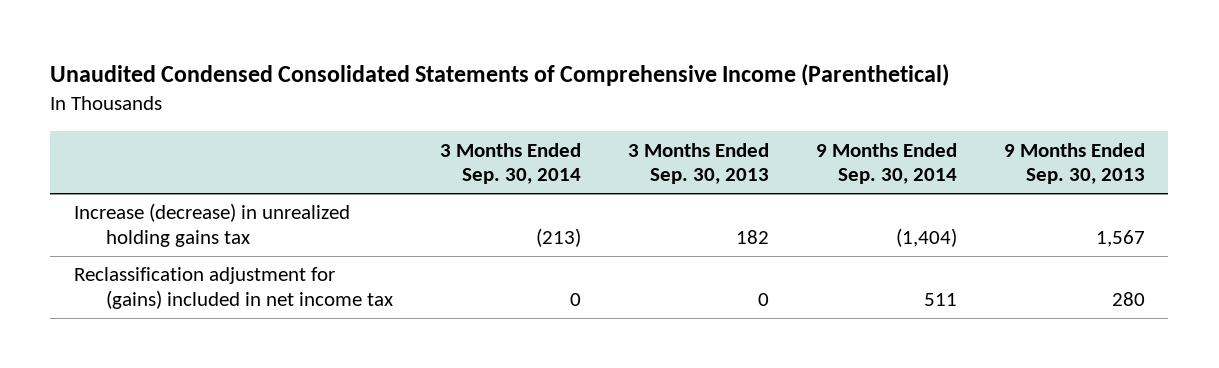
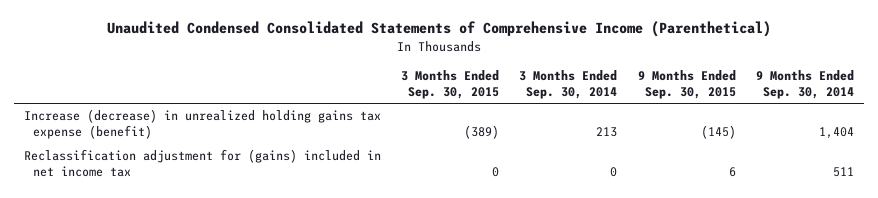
- | 3 Months Ended Sep. 30, 2014 | 3 Months Ended Sep. 30, 2013 | 9 Months Ended Sep. 30, 2014 | 9 Months Ended Sep. 30, 2013
+ | 3 Months Ended Sep. 30, 2015 | 3 Months Ended Sep. 30, 2014 | 9 Months Ended Sep. 30, 2015 | 9 Months Ended Sep. 30, 2014
- Increase (decrease) in unrealized holding gains tax | (213) | 182 | (1,404) | 1,567
+ Increase (decrease) in unrealized holding gains tax expense (benefit) | (389) | 213 | (145) | 1,404

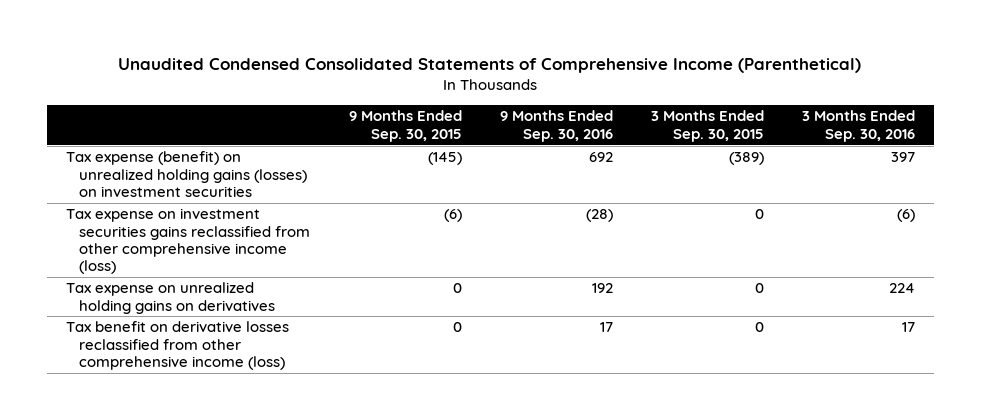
- | 3 Months Ended Sep. 30, 2015 | 3 Months Ended Sep. 30, 2014 | 9 Months Ended Sep. 30, 2015 | 9 Months Ended Sep. 30, 2014
+ | 9 Months Ended Sep. 30, 2015 | 9 Months Ended Sep. 30, 2016 | 3 Months Ended Sep. 30, 2015 | 3 Months Ended Sep. 30, 2016
- Increase (decrease) in unrealized holding gains tax expense (benefit) | (389) | 213 | (145) | 1,404
- Reclassification adjustment for (gains) included in net income tax | 0 | 0 | 6 | 511
+ Tax expense (benefit) on unrealized holding gains (losses) on investment securities | (145) | 692 | (389) | 397
+ Tax expense on investment securities gains reclassified from other comprehensive income (loss) | (6) | (28) | 0 | (6)
+ Tax expense on unrealized holding gains on derivatives | 0 | 192 | 0 | 224
+ Tax benefit on derivative losses reclassified from other comprehensive income (loss) | 0 | 17 | 0 | 17

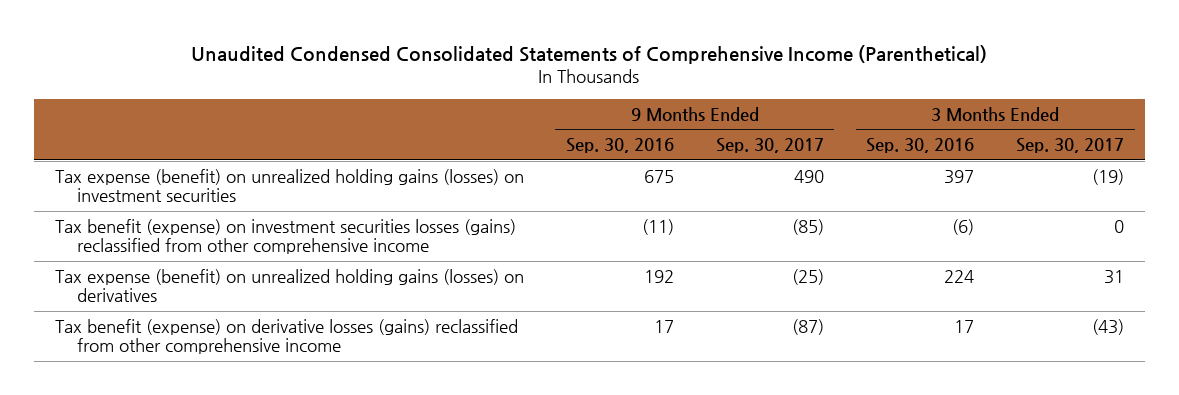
- | 9 Months Ended Sep. 30, 2015 | 9 Months Ended Sep. 30, 2016 | 3 Months Ended Sep. 30, 2015 | 3 Months Ended Sep. 30, 2016
+ | 9 Months Ended Sep. 30, 2016 | 9 Months Ended Sep. 30, 2017 | 3 Months Ended Sep. 30, 2016 | 3 Months Ended Sep. 30, 2017
- Tax expense (benefit) on unrealized holding gains (losses) on investment securities | (145) | 692 | (389) | 397
- Tax expense on investment securities gains reclassified from other comprehensive income (loss) | (6) | (28) | 0 | (6)
- Tax expense on unrealized holding gains on derivatives | 0 | 192 | 0 | 224
- Tax benefit on derivative losses reclassified from other comprehensive income (loss) | 0 | 17 | 0 | 17
+ Tax expense (benefit) on unrealized holding gains (losses) on investment securities | 675 | 490 | 397 | (19)
+ Tax benefit (expense) on investment securities losses (gains) reclassified from other comprehensive income | (11) | (85) | (6) | 0
+ Tax expense (benefit) on unrealized holding gains (losses) on derivatives | 192 | (25) | 224 | 31
+ Tax benefit (expense) on derivative losses (gains) reclassified from other comprehensive income | 17 | (87) | 17 | (43)

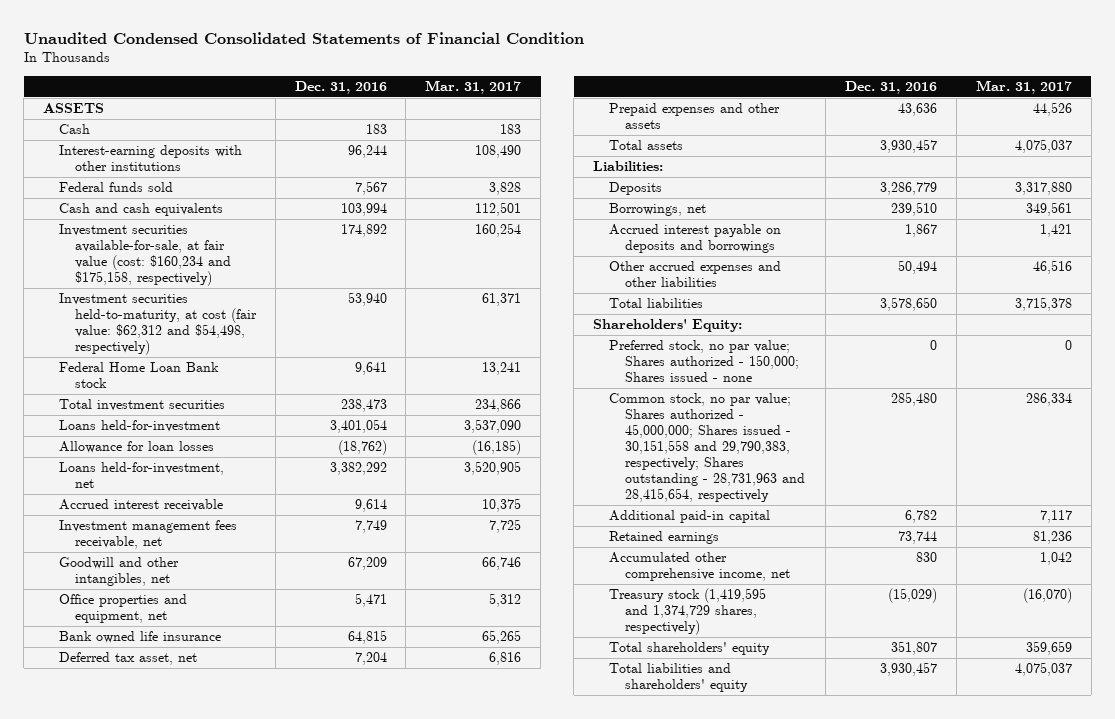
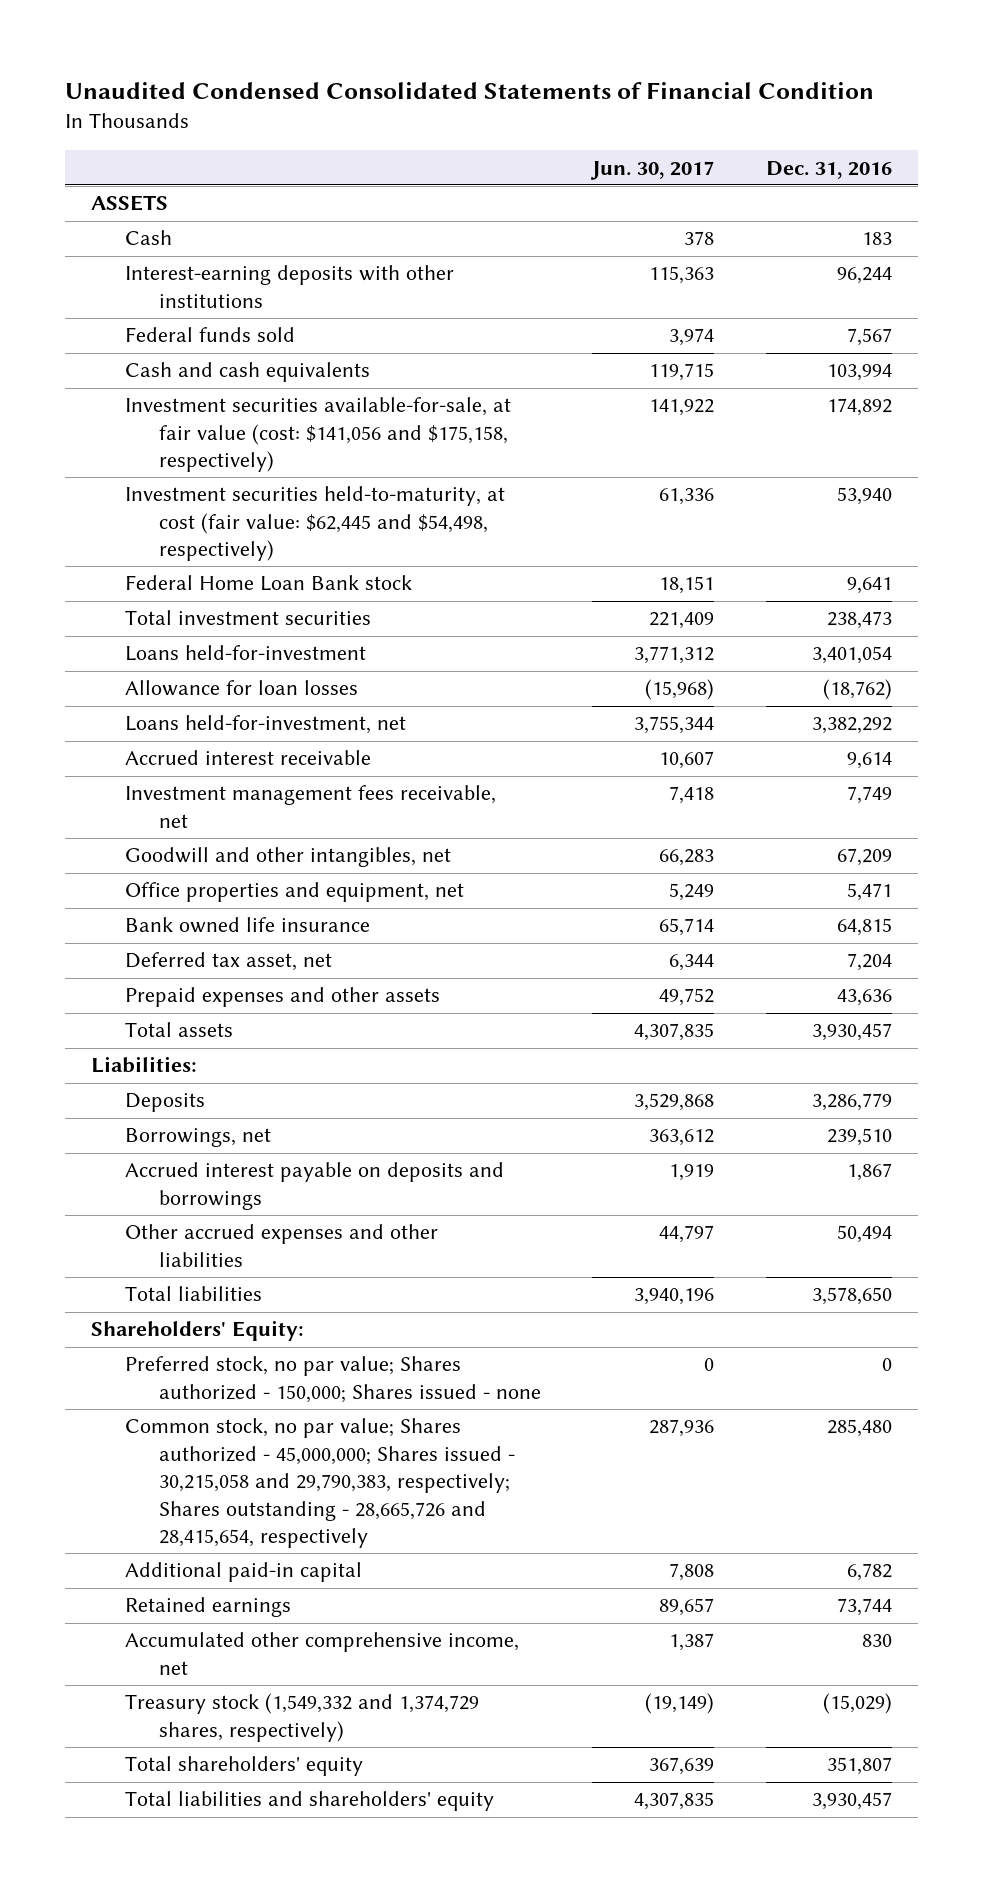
- | Dec. 31, 2016 | Mar. 31, 2017
+ | Jun. 30, 2017 | Dec. 31, 2016
- Investment securities available-for-sale, at fair value (cost: $160,234 and $175,158, respectively) | 174,892 | 160,254
- Investment securities held-to-maturity, at cost (fair value: $62,312 and $54,498, respectively) | 53,940 | 61,371
+ Investment securities available-for-sale, at fair value (cost: $141,056 and $175,158, respectively) | 141,922 | 174,892
+ Investment securities held-to-maturity, at cost (fair value: $62,445 and $54,498, respectively) | 61,336 | 53,940
- Common stock, no par value; Shares authorized - 45,000,000; Shares issued - 30,151,558 and 29,790,383, respectively; Shares outstanding - 28,731,963 and 28,415,654, respectively | 285,480 | 286,334
+ Common stock, no par value; Shares authorized - 45,000,000; Shares issued - 30,215,058 and 29,790,383, respectively; Shares outstanding - 28,665,726 and 28,415,654, respectively | 287,936 | 285,480
- Treasury stock (1,419,595 and 1,374,729 shares, respectively) | (15,029) | (16,070)
+ Treasury stock (1,549,332 and 1,374,729 shares, respectively) | (19,149) | (15,029)

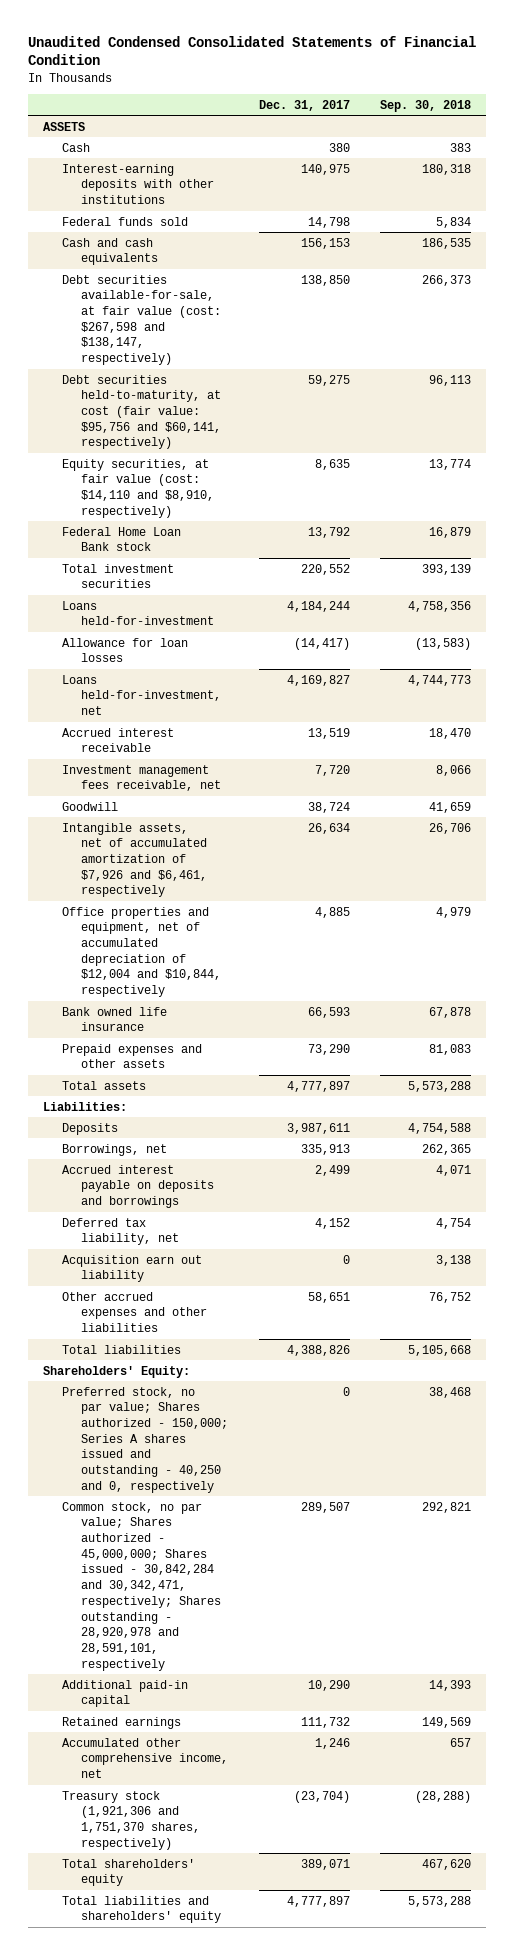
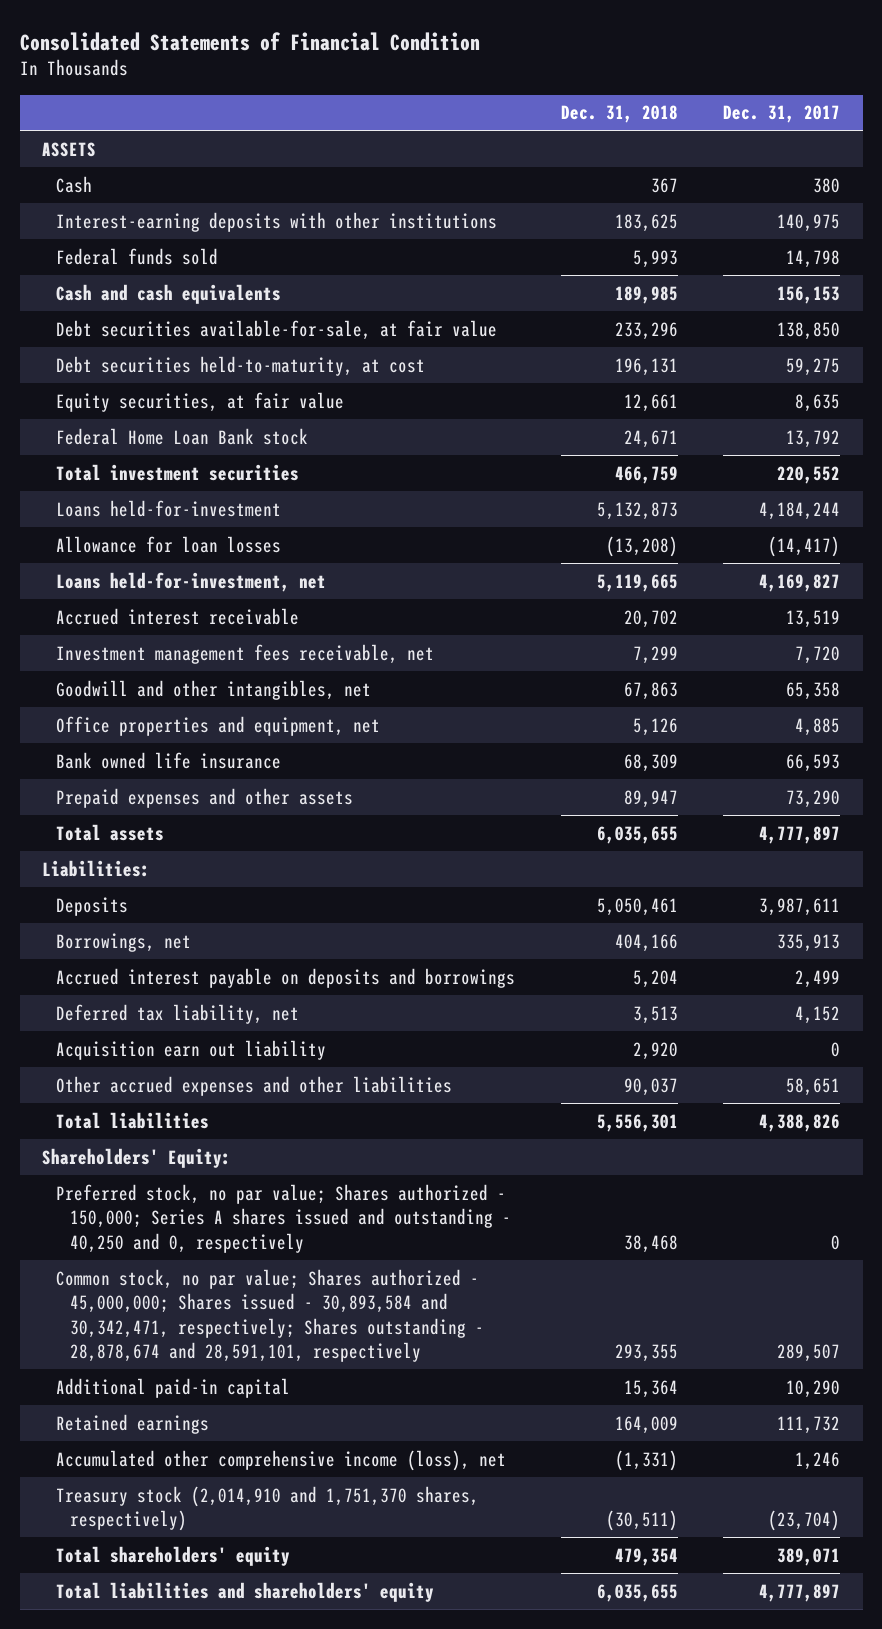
- Unaudited Condensed Consolidated Statements of Financial Condition
+ Consolidated Statements of Financial Condition
- | Dec. 31, 2017 | Sep. 30, 2018
+ | Dec. 31, 2018 | Dec. 31, 2017
- Debt securities available-for-sale, at fair value (cost: $267,598 and $138,147, respectively) | 138,850 | 266,373
- Debt securities held-to-maturity, at cost (fair value: $95,756 and $60,141, respectively) | 59,275 | 96,113
- Equity securities, at fair value (cost: $14,110 and $8,910, respectively) | 8,635 | 13,774
+ Debt securities available-for-sale, at fair value | 233,296 | 138,850
+ Debt securities held-to-maturity, at cost | 196,131 | 59,275
+ Equity securities, at fair value | 12,661 | 8,635
- Goodwill | 38,724 | 41,659
- Intangible assets, net of accumulated amortization of $7,926 and $6,461, respectively | 26,634 | 26,706
- Office properties and equipment, net of accumulated depreciation of $12,004 and $10,844, respectively | 4,885 | 4,979
+ Goodwill and other intangibles, net | 67,863 | 65,358
+ Office properties and equipment, net | 5,126 | 4,885
- Common stock, no par value; Shares authorized - 45,000,000; Shares issued - 30,842,284 and 30,342,471, respectively; Shares outstanding - 28,920,978 and 28,591,101, respectively | 289,507 | 292,821
+ Common stock, no par value; Shares authorized - 45,000,000; Shares issued - 30,893,584 and 30,342,471, respectively; Shares outstanding - 28,878,674 and 28,591,101, respectively | 293,355 | 289,507
- Accumulated other comprehensive income, net | 1,246 | 657
- Treasury stock (1,921,306 and 1,751,370 shares, respectively) | (23,704) | (28,288)
+ Accumulated other comprehensive income (loss), net | (1,331) | 1,246
+ Treasury stock (2,014,910 and 1,751,370 shares, respectively) | (30,511) | (23,704)

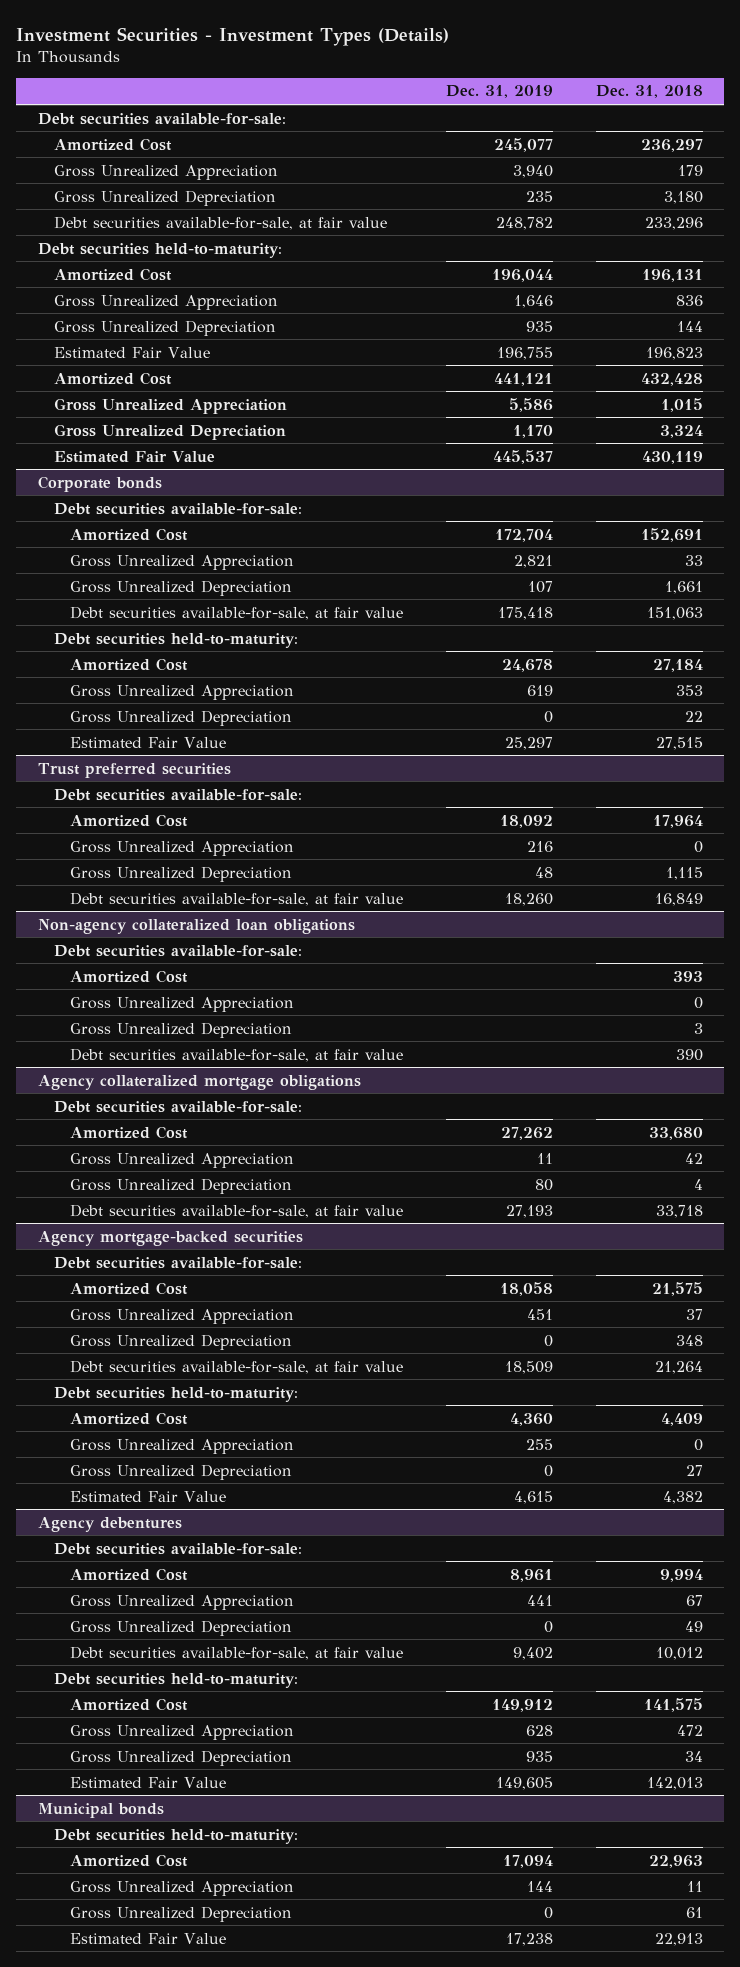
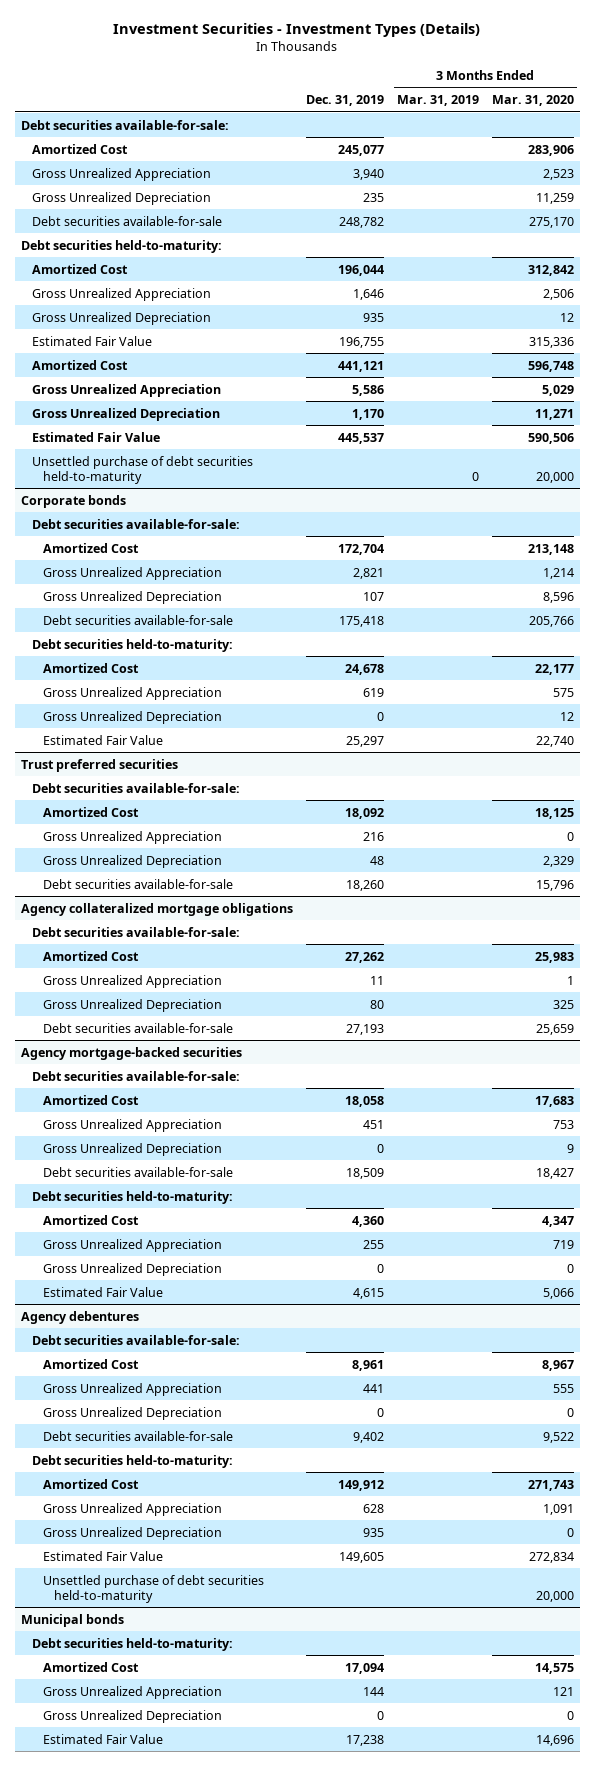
- | Dec. 31, 2019 | Dec. 31, 2018
+ | Dec. 31, 2019 | 3 Months Ended Mar. 31, 2019 | 3 Months Ended Mar. 31, 2020
- Debt securities available-for-sale, at fair value | 248,782 | 233,296
+ Debt securities available-for-sale | 248,782 | | 275,170
+ Unsettled purchase of debt securities held-to-maturity | | 0 | 20,000
@ Corporate bonds
- Debt securities available-for-sale, at fair value | 175,418 | 151,063
+ Debt securities available-for-sale | 175,418 | | 205,766
@ Trust preferred securities
- Debt securities available-for-sale, at fair value | 18,260 | 16,849
- Non-agency collateralized loan obligations
- Debt securities available-for-sale:
- Amortized Cost | | 393
- Gross Unrealized Appreciation | | 0
- Gross Unrealized Depreciation | | 3
- Debt securities available-for-sale, at fair value | | 390
@ Trust preferred securities
+ Debt securities available-for-sale | 18,260 | | 15,796
@ Agency collateralized mortgage obligations
- Debt securities available-for-sale, at fair value | 27,193 | 33,718
+ Debt securities available-for-sale | 27,193 | | 25,659
@ Agency mortgage-backed securities
- Debt securities available-for-sale, at fair value | 18,509 | 21,264
+ Debt securities available-for-sale | 18,509 | | 18,427
@ Agency debentures
- Debt securities available-for-sale, at fair value | 9,402 | 10,012
+ Debt securities available-for-sale | 9,402 | | 9,522
+ Unsettled purchase of debt securities held-to-maturity | | | 20,000

